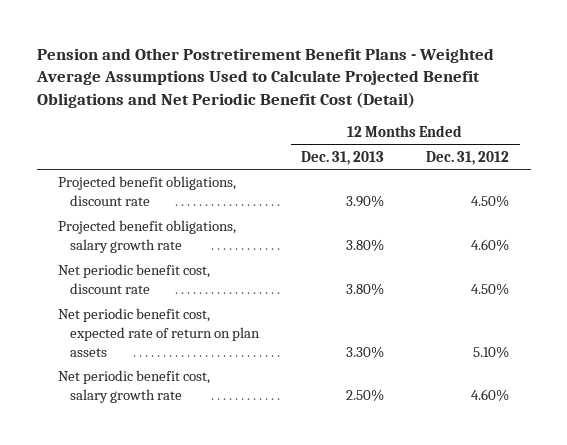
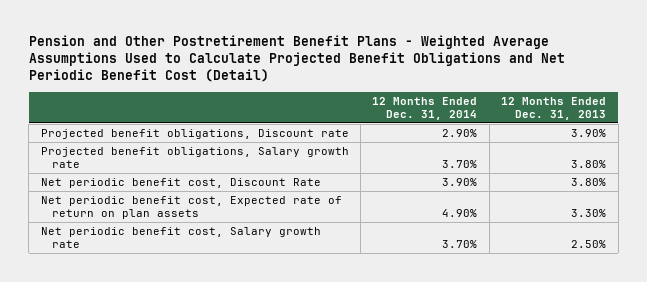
- | 12 Months Ended Dec. 31, 2013 | 12 Months Ended Dec. 31, 2012
+ | 12 Months Ended Dec. 31, 2014 | 12 Months Ended Dec. 31, 2013
- Projected benefit obligations, discount rate | 3.90% | 4.50%
- Projected benefit obligations, salary growth rate | 3.80% | 4.60%
- Net periodic benefit cost, discount rate | 3.80% | 4.50%
- Net periodic benefit cost, expected rate of return on plan assets | 3.30% | 5.10%
- Net periodic benefit cost, salary growth rate | 2.50% | 4.60%
+ Projected benefit obligations, Discount rate | 2.90% | 3.90%
+ Projected benefit obligations, Salary growth rate | 3.70% | 3.80%
+ Net periodic benefit cost, Discount Rate | 3.90% | 3.80%
+ Net periodic benefit cost, Expected rate of return on plan assets | 4.90% | 3.30%
+ Net periodic benefit cost, Salary growth rate | 3.70% | 2.50%

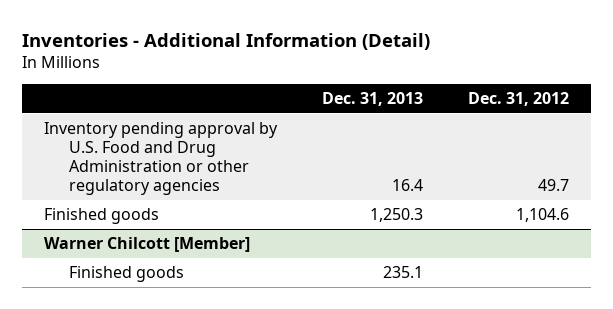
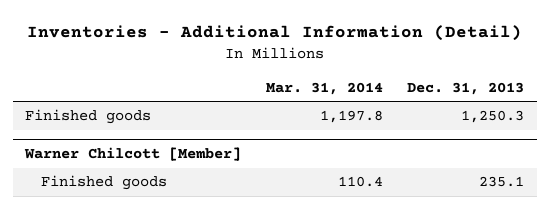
- | Dec. 31, 2013 | Dec. 31, 2012
+ | Mar. 31, 2014 | Dec. 31, 2013
- Inventory pending approval by U.S. Food and Drug Administration or other regulatory agencies | 16.4 | 49.7

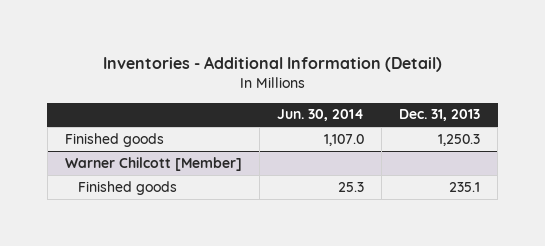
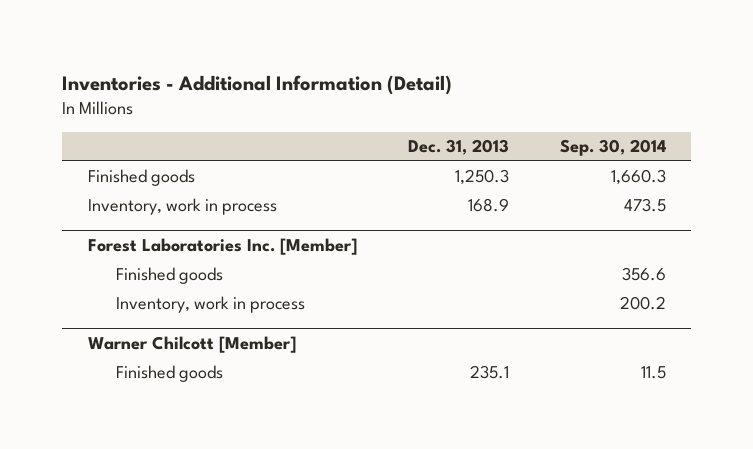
- | Jun. 30, 2014 | Dec. 31, 2013
+ | Dec. 31, 2013 | Sep. 30, 2014
+ Inventory, work in process | 168.9 | 473.5
+ Forest Laboratories Inc. [Member]
+ Finished goods | | 356.6
+ Inventory, work in process | | 200.2

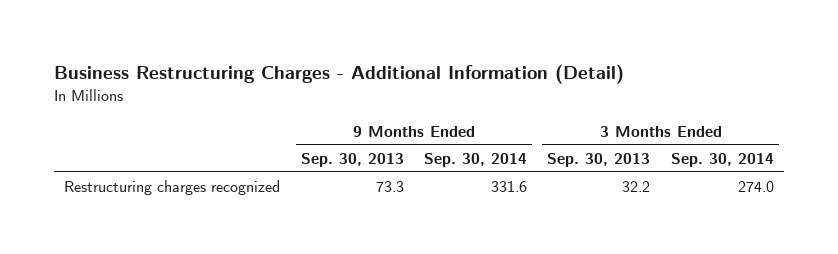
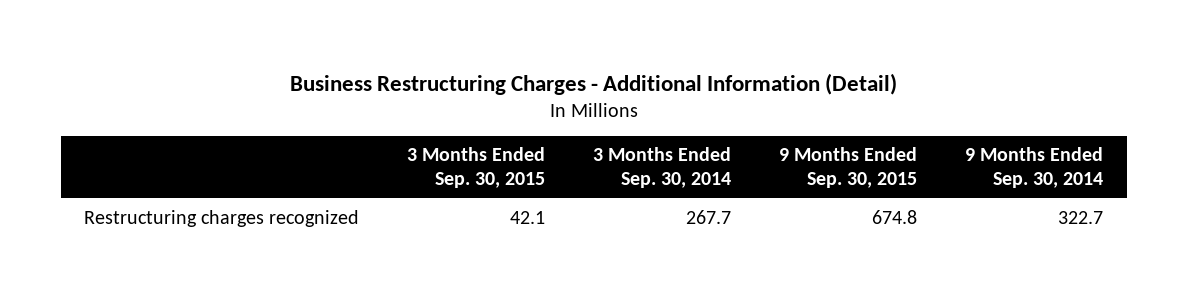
- | 9 Months Ended Sep. 30, 2013 | 9 Months Ended Sep. 30, 2014 | 3 Months Ended Sep. 30, 2013 | 3 Months Ended Sep. 30, 2014
+ | 3 Months Ended Sep. 30, 2015 | 3 Months Ended Sep. 30, 2014 | 9 Months Ended Sep. 30, 2015 | 9 Months Ended Sep. 30, 2014
- Restructuring charges recognized | 73.3 | 331.6 | 32.2 | 274.0
+ Restructuring charges recognized | 42.1 | 267.7 | 674.8 | 322.7

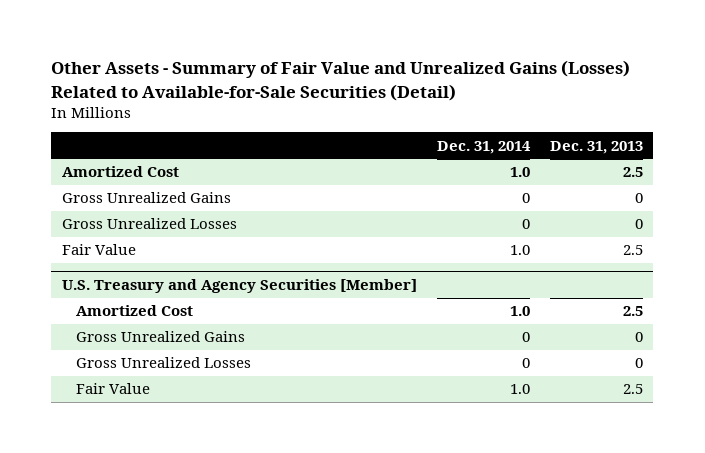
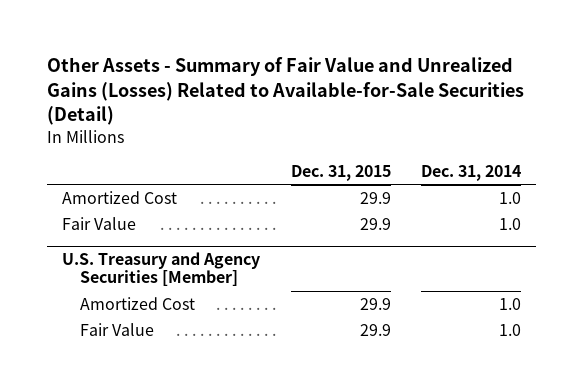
- | Dec. 31, 2014 | Dec. 31, 2013
+ | Dec. 31, 2015 | Dec. 31, 2014
- Gross Unrealized Gains | 0 | 0
- Gross Unrealized Losses | 0 | 0
@ U.S. Treasury and Agency Securities [Member]
- Gross Unrealized Gains | 0 | 0
- Gross Unrealized Losses | 0 | 0

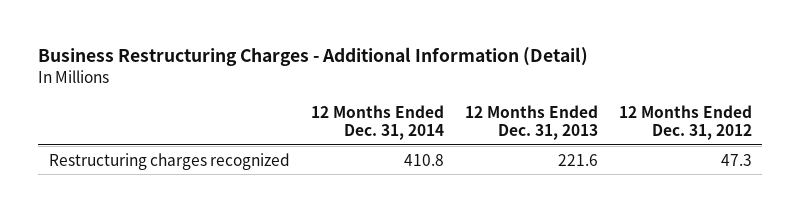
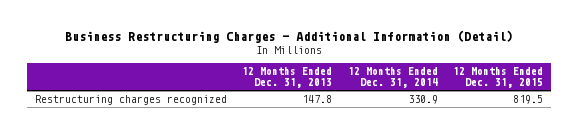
- | 12 Months Ended Dec. 31, 2014 | 12 Months Ended Dec. 31, 2013 | 12 Months Ended Dec. 31, 2012
+ | 12 Months Ended Dec. 31, 2013 | 12 Months Ended Dec. 31, 2014 | 12 Months Ended Dec. 31, 2015
- Restructuring charges recognized | 410.8 | 221.6 | 47.3
+ Restructuring charges recognized | 147.8 | 330.9 | 819.5

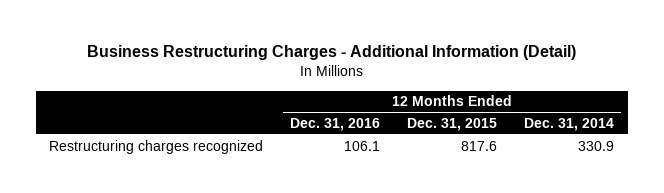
- | 12 Months Ended Dec. 31, 2013 | 12 Months Ended Dec. 31, 2014 | 12 Months Ended Dec. 31, 2015
+ | 12 Months Ended Dec. 31, 2016 | 12 Months Ended Dec. 31, 2015 | 12 Months Ended Dec. 31, 2014
- Restructuring charges recognized | 147.8 | 330.9 | 819.5
+ Restructuring charges recognized | 106.1 | 817.6 | 330.9

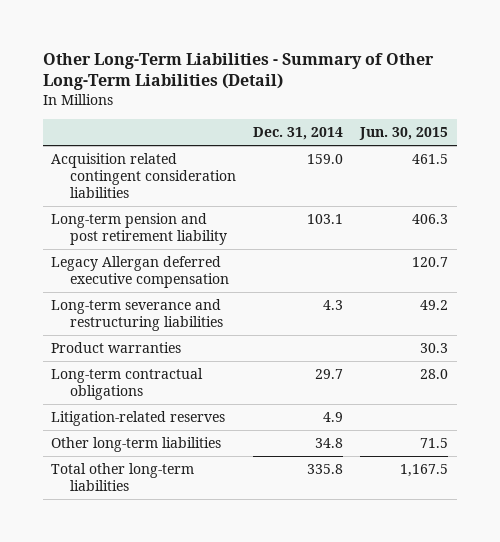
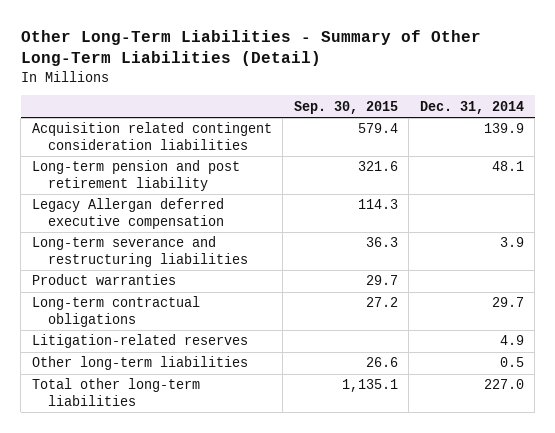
- | Dec. 31, 2014 | Jun. 30, 2015
+ | Sep. 30, 2015 | Dec. 31, 2014
- Acquisition related contingent consideration liabilities | 159.0 | 461.5
- Long-term pension and post retirement liability | 103.1 | 406.3
+ Acquisition related contingent consideration liabilities | 579.4 | 139.9
+ Long-term pension and post retirement liability | 321.6 | 48.1
- Long-term severance and restructuring liabilities | 4.3 | 49.2
+ Long-term severance and restructuring liabilities | 36.3 | 3.9
- Other long-term liabilities | 34.8 | 71.5
- Total other long-term liabilities | 335.8 | 1,167.5
+ Other long-term liabilities | 26.6 | 0.5
+ Total other long-term liabilities | 1,135.1 | 227.0

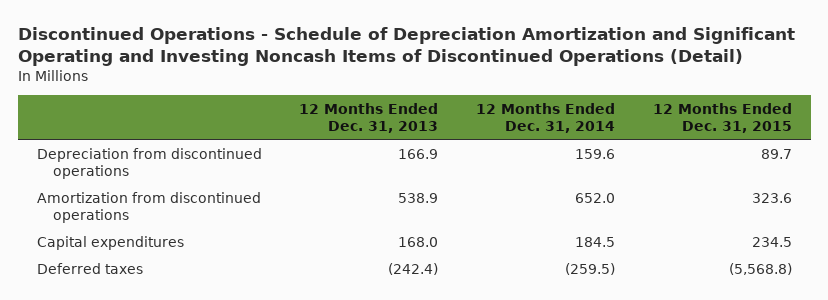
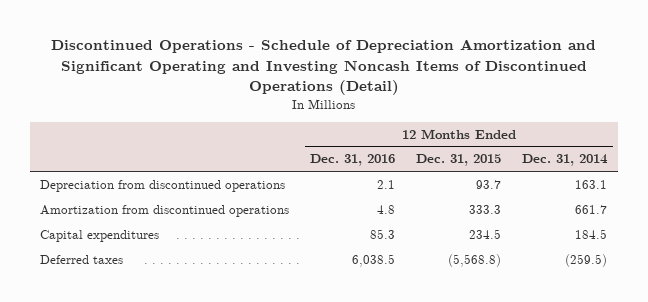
- | 12 Months Ended Dec. 31, 2013 | 12 Months Ended Dec. 31, 2014 | 12 Months Ended Dec. 31, 2015
+ | 12 Months Ended Dec. 31, 2016 | 12 Months Ended Dec. 31, 2015 | 12 Months Ended Dec. 31, 2014
- Depreciation from discontinued operations | 166.9 | 159.6 | 89.7
- Amortization from discontinued operations | 538.9 | 652.0 | 323.6
+ Depreciation from discontinued operations | 2.1 | 93.7 | 163.1
+ Amortization from discontinued operations | 4.8 | 333.3 | 661.7

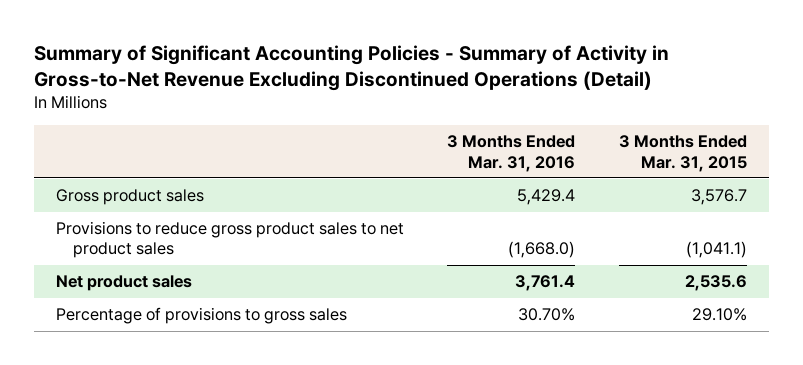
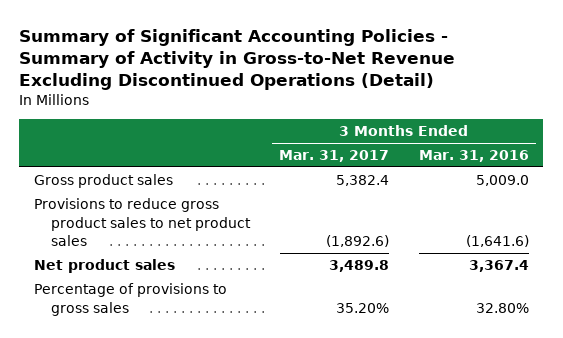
- | 3 Months Ended Mar. 31, 2016 | 3 Months Ended Mar. 31, 2015
+ | 3 Months Ended Mar. 31, 2017 | 3 Months Ended Mar. 31, 2016
- Gross product sales | 5,429.4 | 3,576.7
- Provisions to reduce gross product sales to net product sales | (1,668.0) | (1,041.1)
- Net product sales | 3,761.4 | 2,535.6
- Percentage of provisions to gross sales | 30.70% | 29.10%
+ Gross product sales | 5,382.4 | 5,009.0
+ Provisions to reduce gross product sales to net product sales | (1,892.6) | (1,641.6)
+ Net product sales | 3,489.8 | 3,367.4
+ Percentage of provisions to gross sales | 35.20% | 32.80%

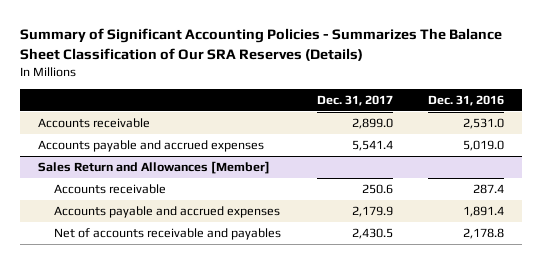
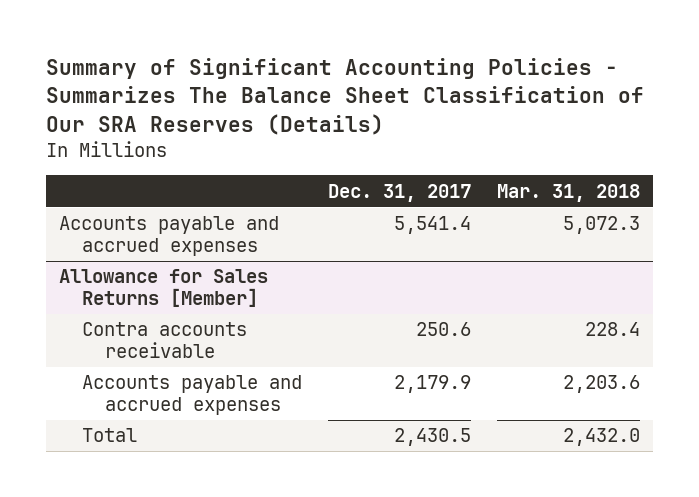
- | Dec. 31, 2017 | Dec. 31, 2016
+ | Dec. 31, 2017 | Mar. 31, 2018
- Accounts receivable | 2,899.0 | 2,531.0
- Sales Return and Allowances [Member]
- Accounts receivable | 250.6 | 287.4
+ Allowance for Sales Returns [Member]
+ Contra accounts receivable | 250.6 | 228.4
- Net of accounts receivable and payables | 2,430.5 | 2,178.8
+ Total | 2,430.5 | 2,432.0

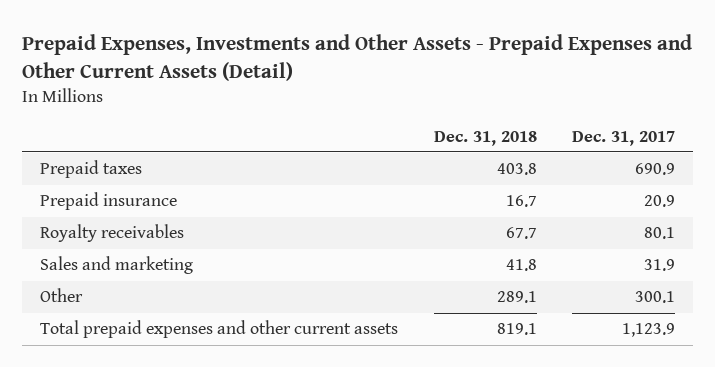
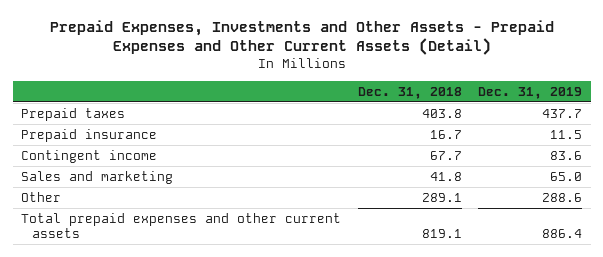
- | Dec. 31, 2018 | Dec. 31, 2017
+ | Dec. 31, 2018 | Dec. 31, 2019
- Royalty receivables | 67.7 | 80.1
+ Contingent income | 67.7 | 83.6

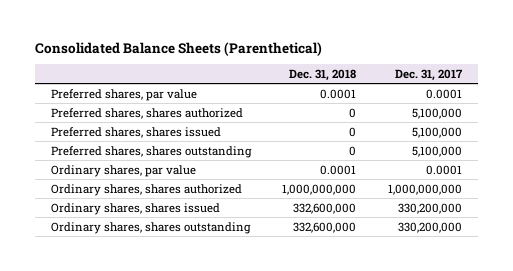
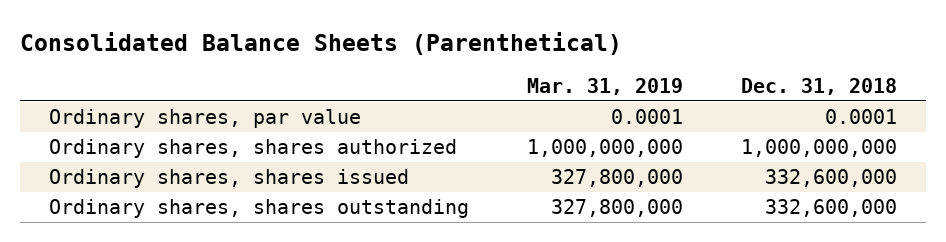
- | Dec. 31, 2018 | Dec. 31, 2017
+ | Mar. 31, 2019 | Dec. 31, 2018
- Preferred shares, par value | 0.0001 | 0.0001
- Preferred shares, shares authorized | 0 | 5,100,000
- Preferred shares, shares issued | 0 | 5,100,000
- Preferred shares, shares outstanding | 0 | 5,100,000

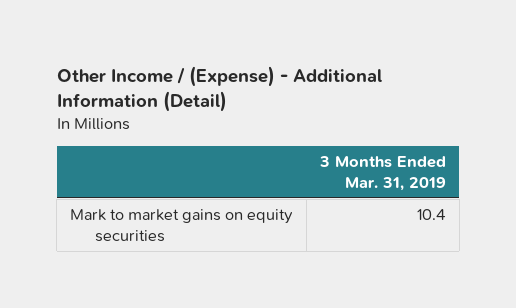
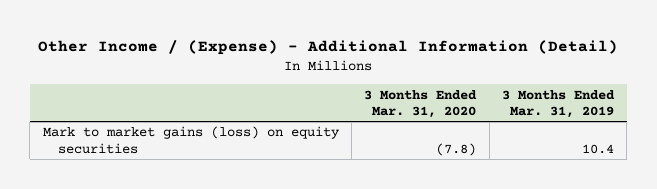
- | 3 Months Ended Mar. 31, 2019
+ | 3 Months Ended Mar. 31, 2020 | 3 Months Ended Mar. 31, 2019
- Mark to market gains on equity securities | 10.4
+ Mark to market gains (loss) on equity securities | (7.8) | 10.4

